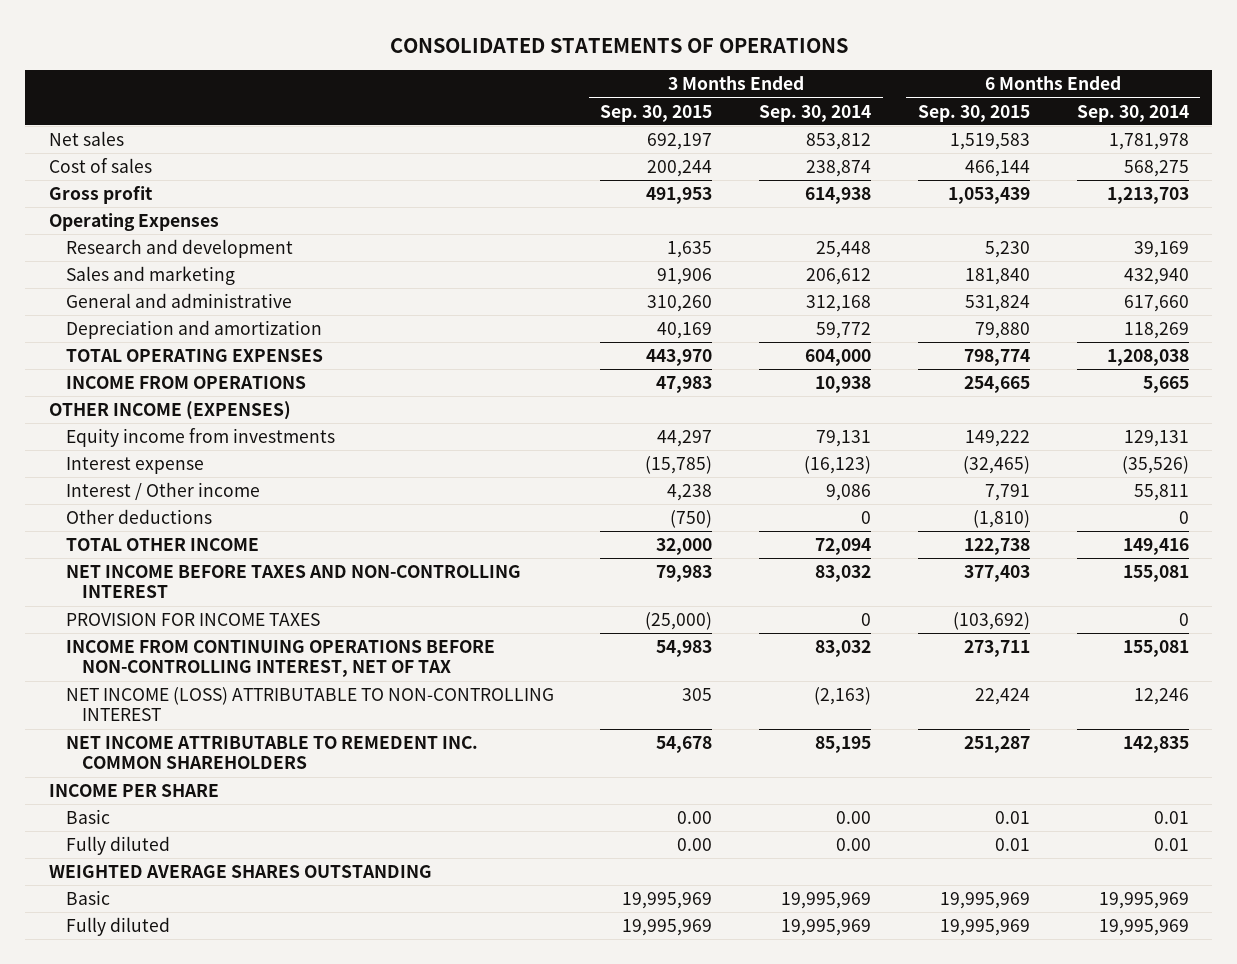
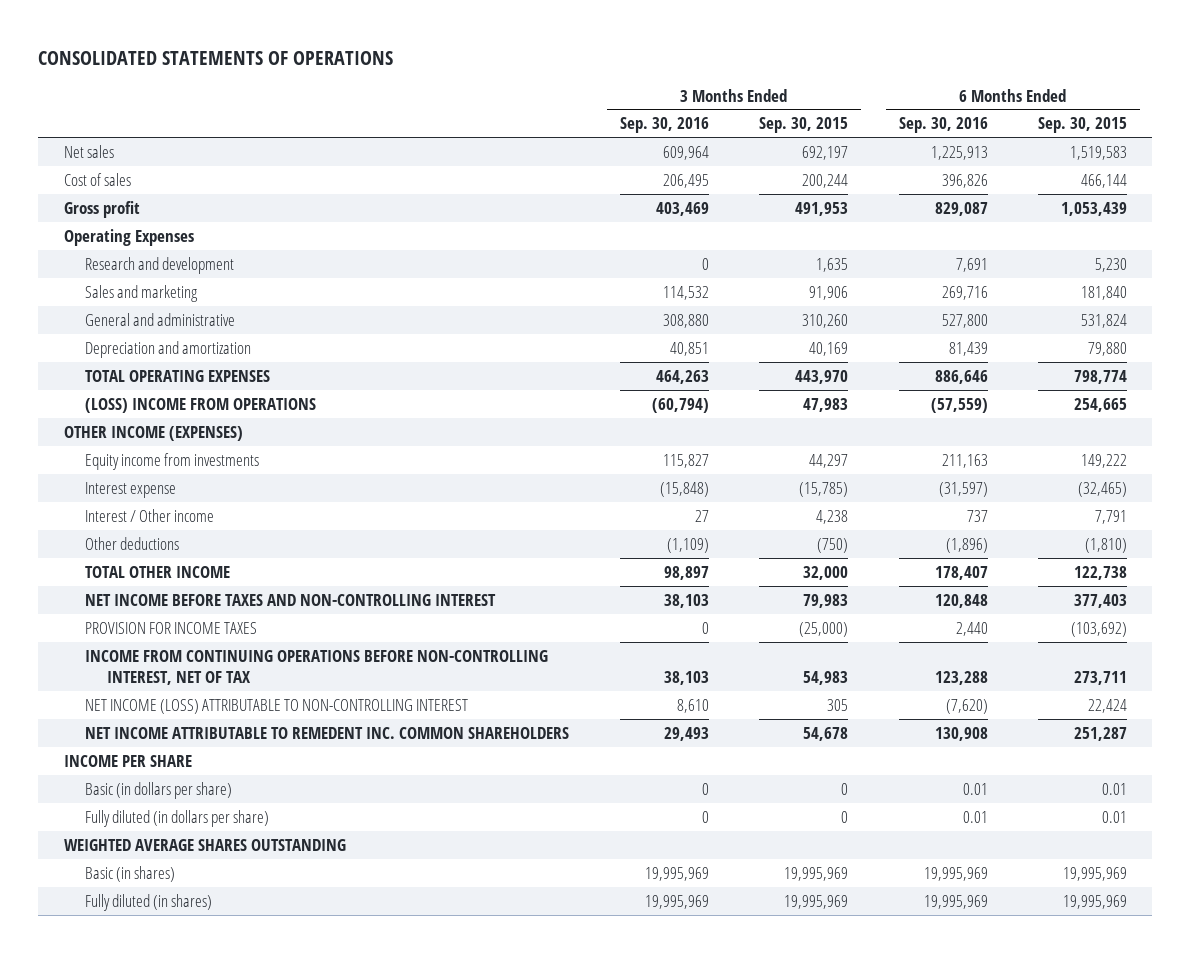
- | 3 Months Ended Sep. 30, 2015 | 3 Months Ended Sep. 30, 2014 | 6 Months Ended Sep. 30, 2015 | 6 Months Ended Sep. 30, 2014
+ | 3 Months Ended Sep. 30, 2016 | 3 Months Ended Sep. 30, 2015 | 6 Months Ended Sep. 30, 2016 | 6 Months Ended Sep. 30, 2015
- INCOME FROM OPERATIONS | 47,983 | 10,938 | 254,665 | 5,665
+ (LOSS) INCOME FROM OPERATIONS | (60,794) | 47,983 | (57,559) | 254,665
- Basic | 0.00 | 0.00 | 0.01 | 0.01
- Fully diluted | 0.00 | 0.00 | 0.01 | 0.01
+ Basic (in dollars per share) | 0 | 0 | 0.01 | 0.01
+ Fully diluted (in dollars per share) | 0 | 0 | 0.01 | 0.01
- Basic | 19,995,969 | 19,995,969 | 19,995,969 | 19,995,969
- Fully diluted | 19,995,969 | 19,995,969 | 19,995,969 | 19,995,969
+ Basic (in shares) | 19,995,969 | 19,995,969 | 19,995,969 | 19,995,969
+ Fully diluted (in shares) | 19,995,969 | 19,995,969 | 19,995,969 | 19,995,969

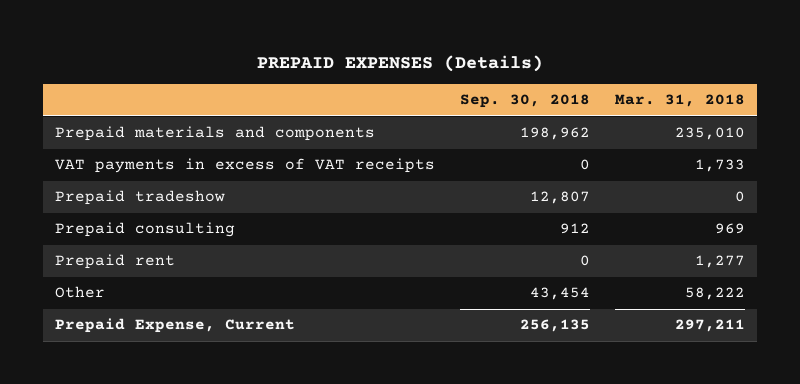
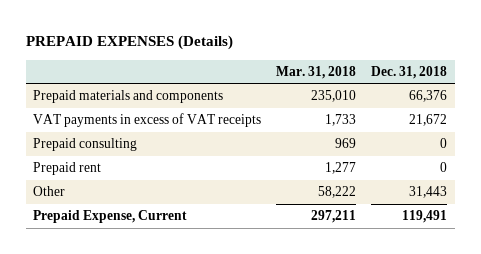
- | Sep. 30, 2018 | Mar. 31, 2018
+ | Mar. 31, 2018 | Dec. 31, 2018
- Prepaid tradeshow | 12,807 | 0

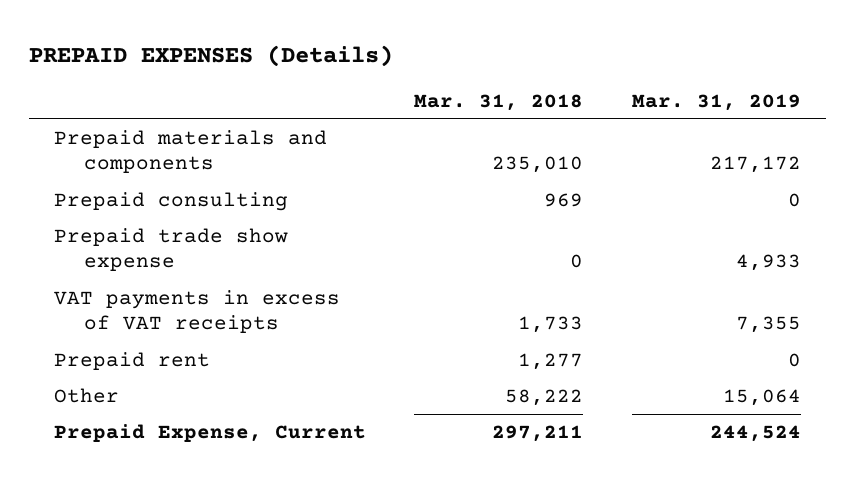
- | Mar. 31, 2018 | Dec. 31, 2018
+ | Mar. 31, 2018 | Mar. 31, 2019
+ Prepaid trade show expense | 0 | 4,933
moved down: VAT payments in excess of VAT receipts | 1,733 | 7,355

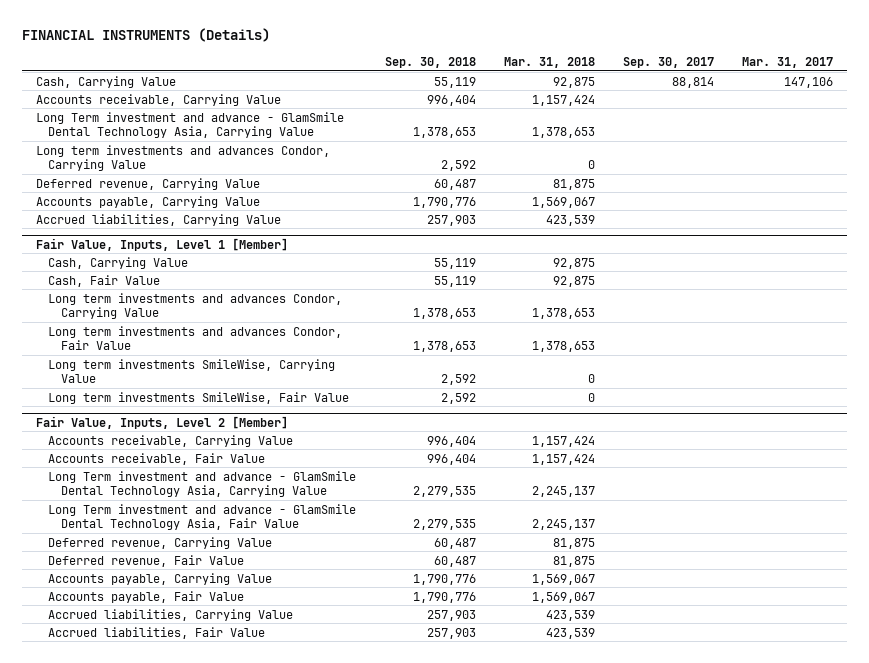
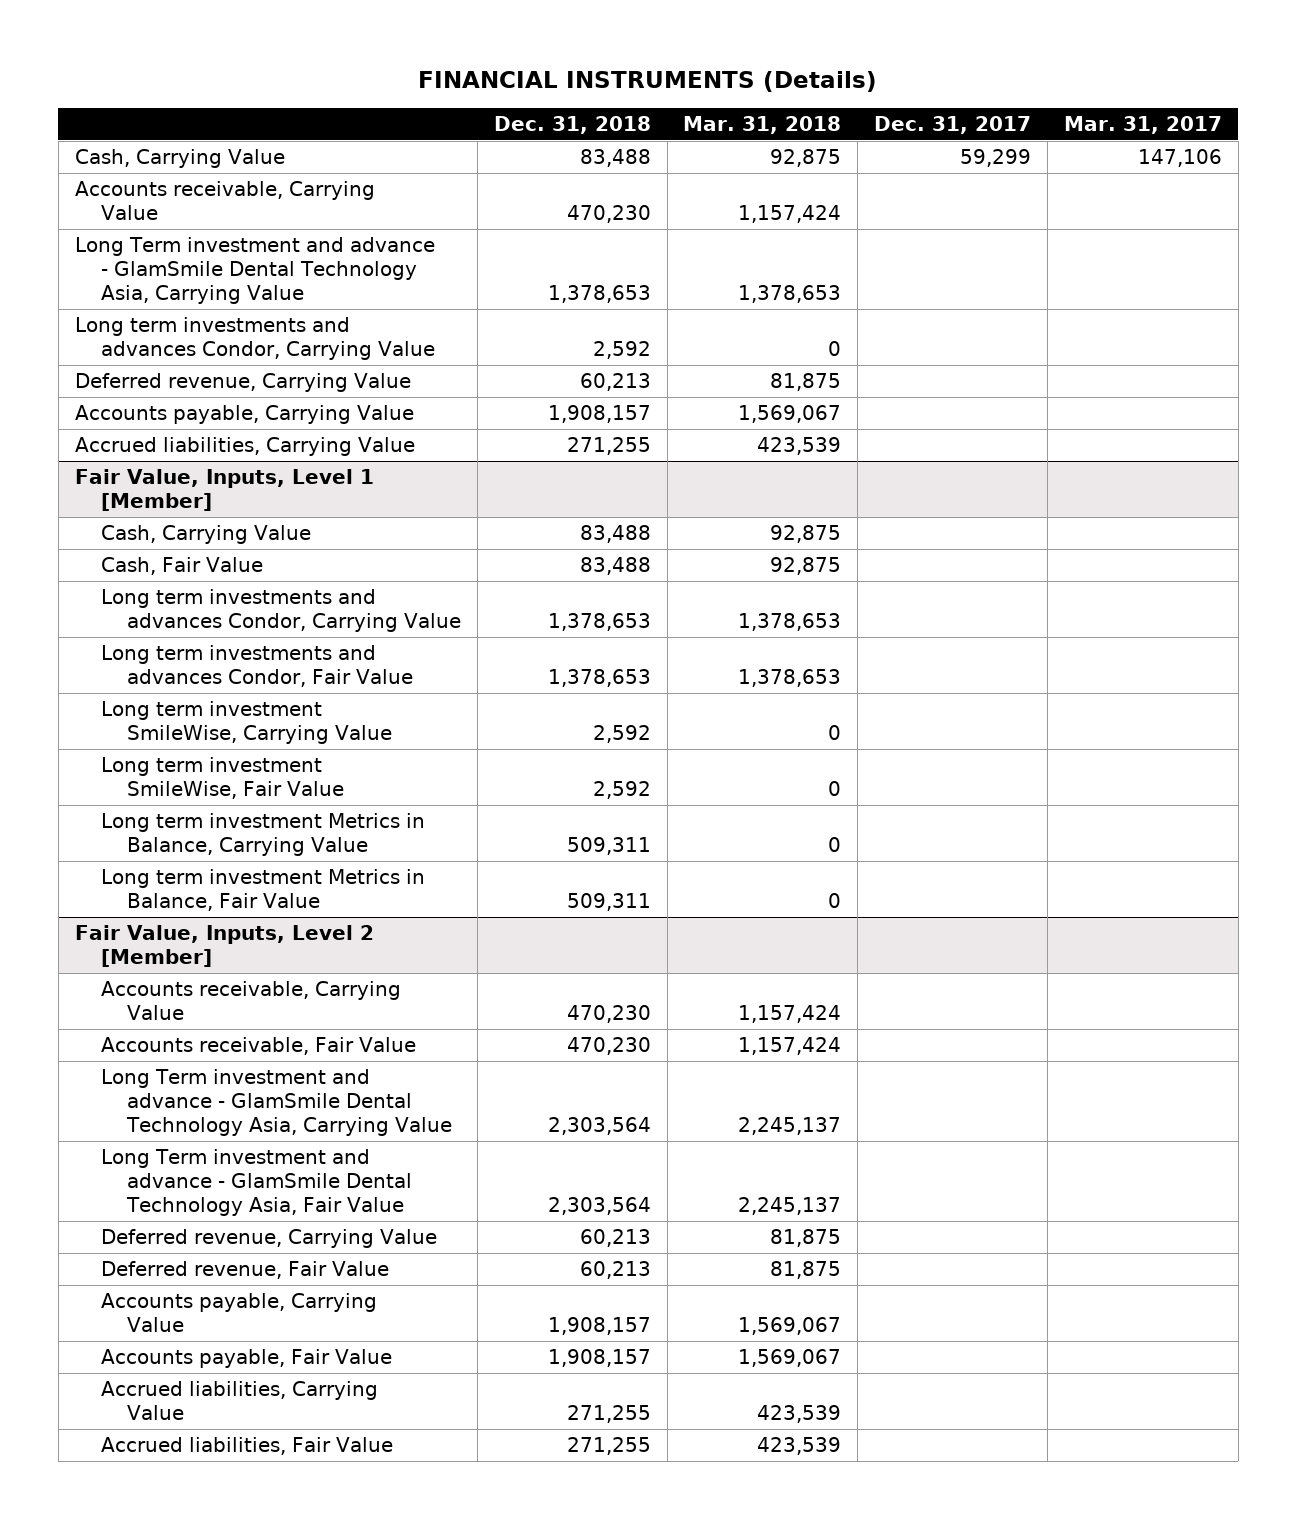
- | Sep. 30, 2018 | Mar. 31, 2018 | Sep. 30, 2017 | Mar. 31, 2017
+ | Dec. 31, 2018 | Mar. 31, 2018 | Dec. 31, 2017 | Mar. 31, 2017
@ Fair Value, Inputs, Level 1 [Member]
- Long term investments SmileWise, Carrying Value | 2,592 | 0 | |
- Long term investments SmileWise, Fair Value | 2,592 | 0 | |
+ Long term investment SmileWise, Carrying Value | 2,592 | 0 | |
+ Long term investment SmileWise, Fair Value | 2,592 | 0 | |
+ Long term investment Metrics in Balance, Carrying Value | 509,311 | 0 | |
+ Long term investment Metrics in Balance, Fair Value | 509,311 | 0 | |

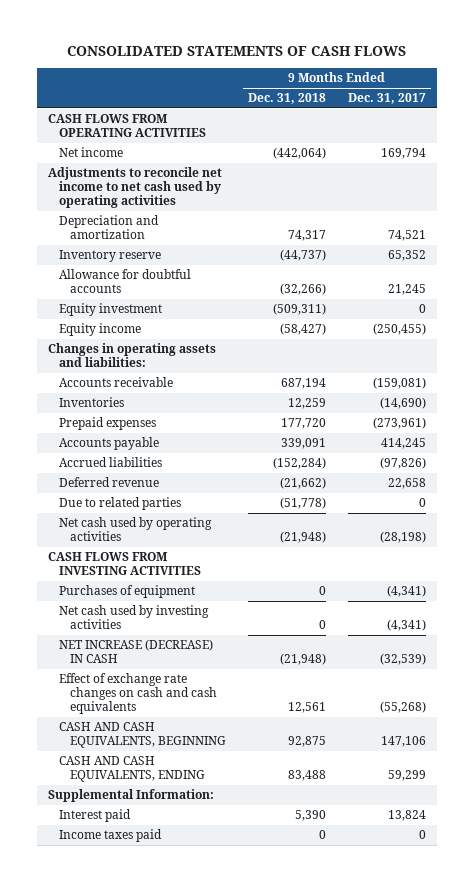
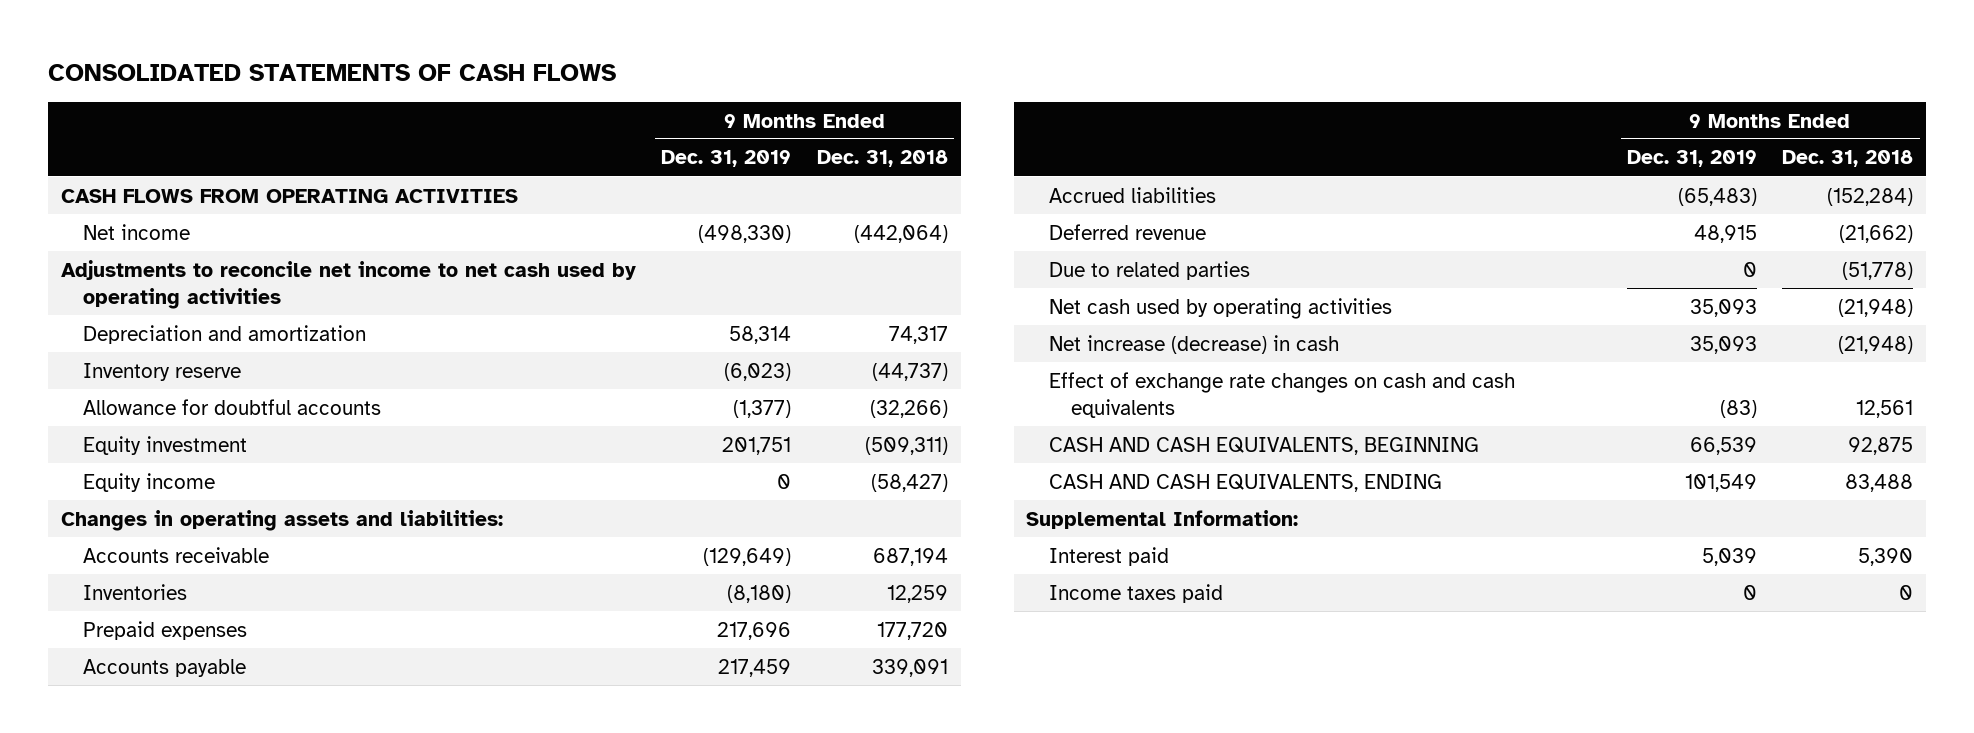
- | 9 Months Ended Dec. 31, 2018 | 9 Months Ended Dec. 31, 2017
+ | 9 Months Ended Dec. 31, 2019 | 9 Months Ended Dec. 31, 2018
- CASH FLOWS FROM INVESTING ACTIVITIES
- Purchases of equipment | 0 | (4,341)
- Net cash used by investing activities | 0 | (4,341)
- NET INCREASE (DECREASE) IN CASH | (21,948) | (32,539)
+ Net increase (decrease) in cash | 35,093 | (21,948)

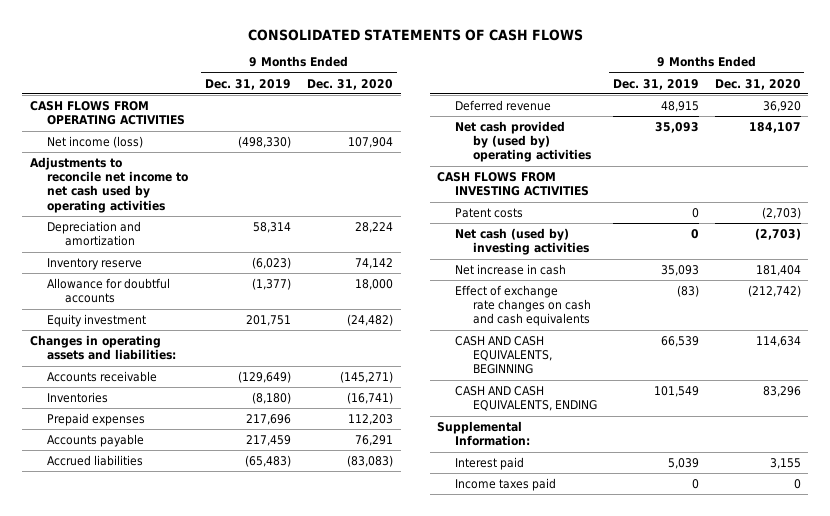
- | 9 Months Ended Dec. 31, 2019 | 9 Months Ended Dec. 31, 2018
+ | 9 Months Ended Dec. 31, 2019 | 9 Months Ended Dec. 31, 2020
- Net income | (498,330) | (442,064)
+ Net income (loss) | (498,330) | 107,904
- Equity income | 0 | (58,427)
- Due to related parties | 0 | (51,778)
- Net cash used by operating activities | 35,093 | (21,948)
- Net increase (decrease) in cash | 35,093 | (21,948)
+ Net cash provided by (used by) operating activities | 35,093 | 184,107
+ CASH FLOWS FROM INVESTING ACTIVITIES
+ Patent costs | 0 | (2,703)
+ Net cash (used by) investing activities | 0 | (2,703)
+ Net increase in cash | 35,093 | 181,404

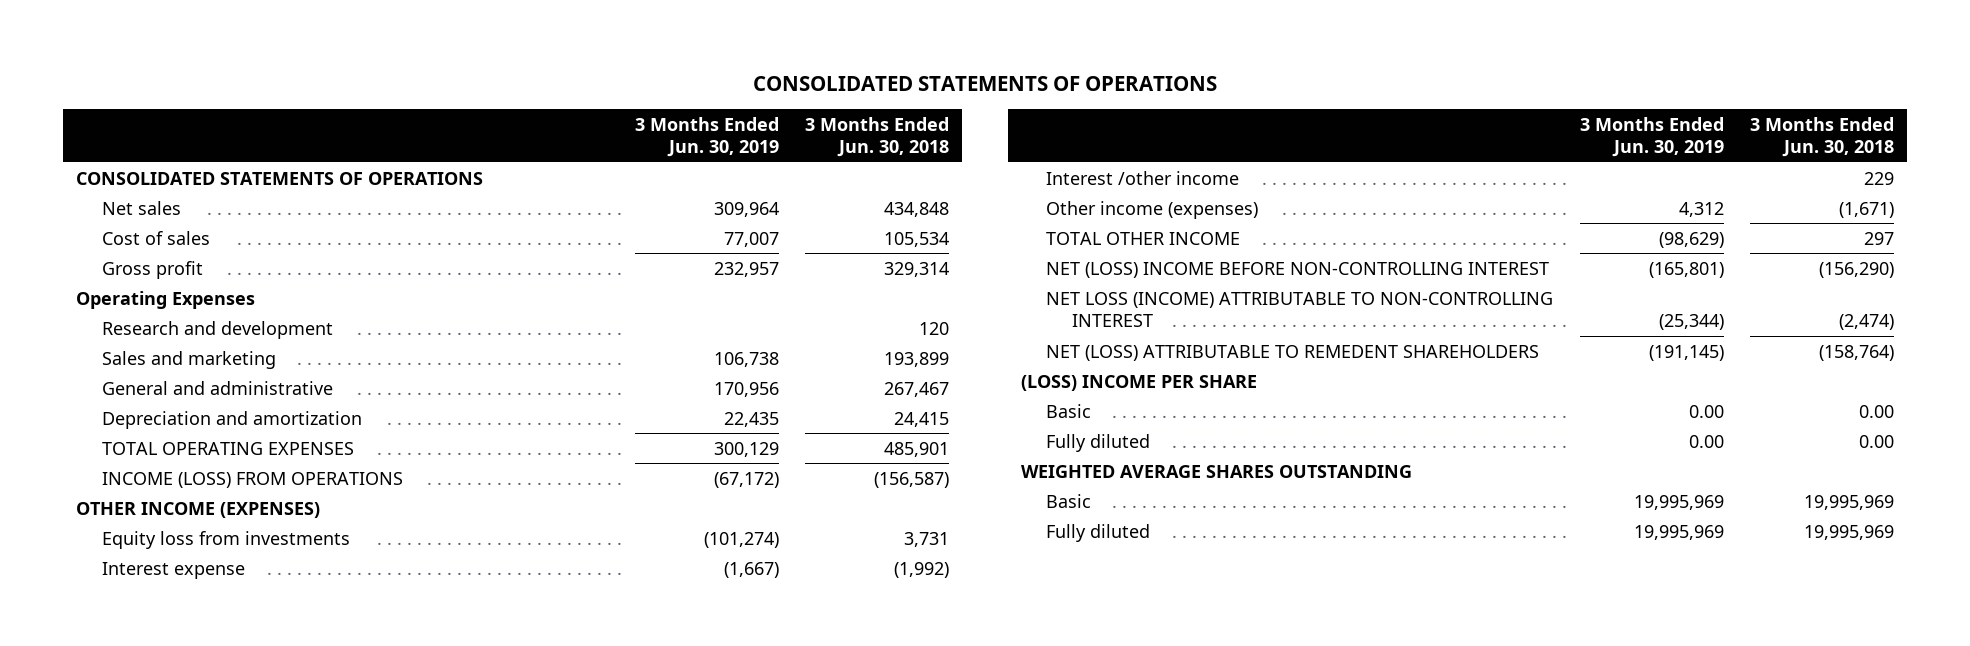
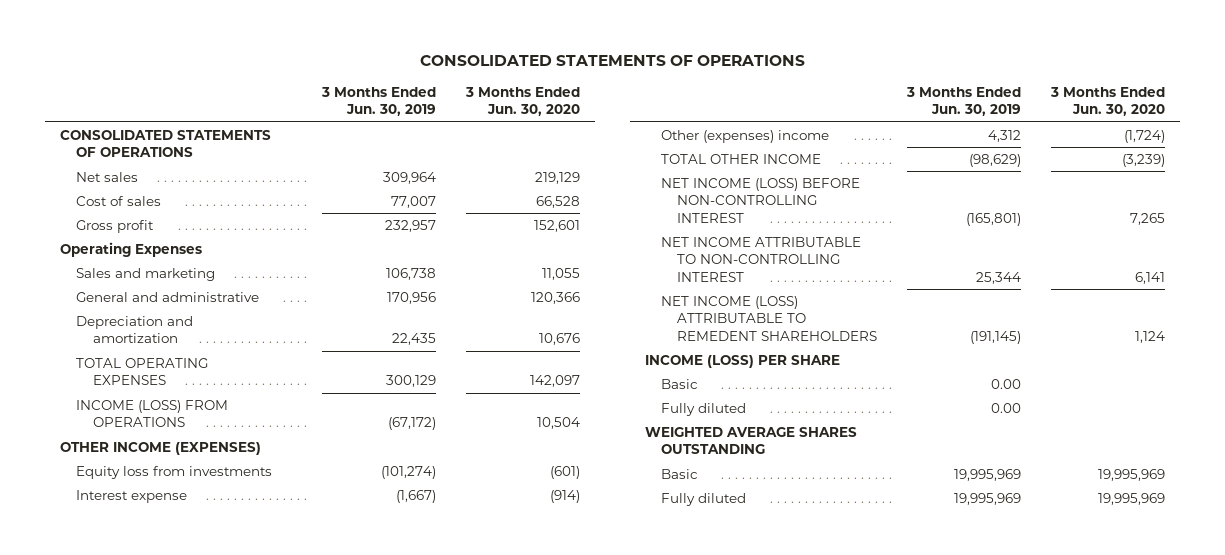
- | 3 Months Ended Jun. 30, 2019 | 3 Months Ended Jun. 30, 2018
+ | 3 Months Ended Jun. 30, 2019 | 3 Months Ended Jun. 30, 2020
- Research and development | | 120
- Interest /other income | | 229
- Other income (expenses) | 4,312 | (1,671)
+ Other (expenses) income | 4,312 | (1,724)
- NET (LOSS) INCOME BEFORE NON-CONTROLLING INTEREST | (165,801) | (156,290)
- NET LOSS (INCOME) ATTRIBUTABLE TO NON-CONTROLLING INTEREST | (25,344) | (2,474)
- NET (LOSS) ATTRIBUTABLE TO REMEDENT SHAREHOLDERS | (191,145) | (158,764)
- (LOSS) INCOME PER SHARE
+ NET INCOME (LOSS) BEFORE NON-CONTROLLING INTEREST | (165,801) | 7,265
+ NET INCOME ATTRIBUTABLE TO NON-CONTROLLING INTEREST | 25,344 | 6,141
+ NET INCOME (LOSS) ATTRIBUTABLE TO REMEDENT SHAREHOLDERS | (191,145) | 1,124
+ INCOME (LOSS) PER SHARE

